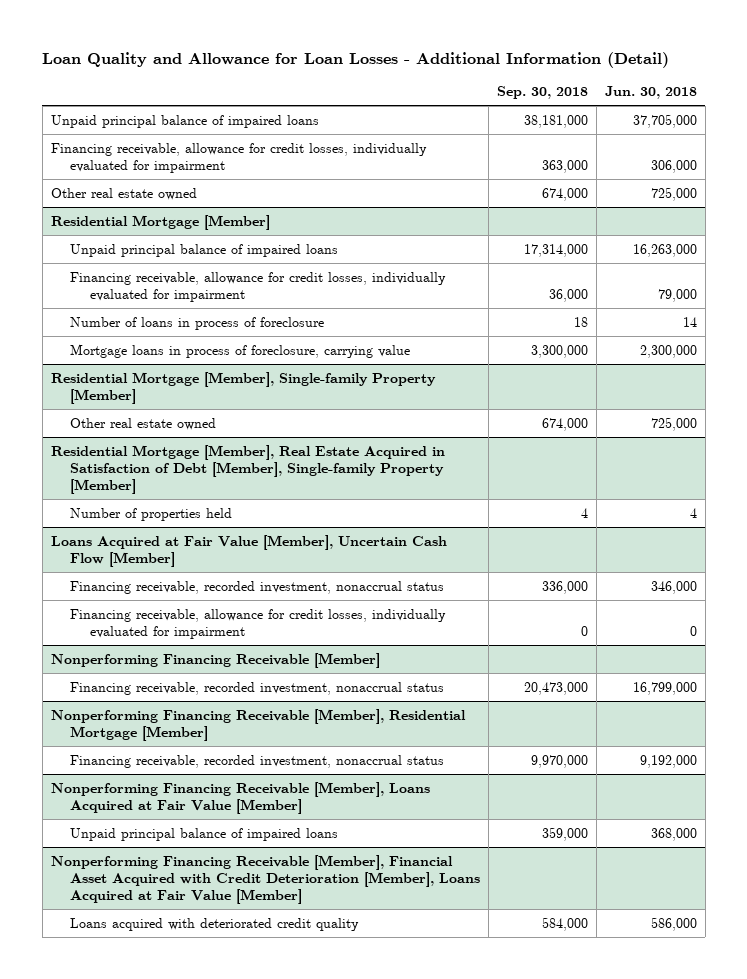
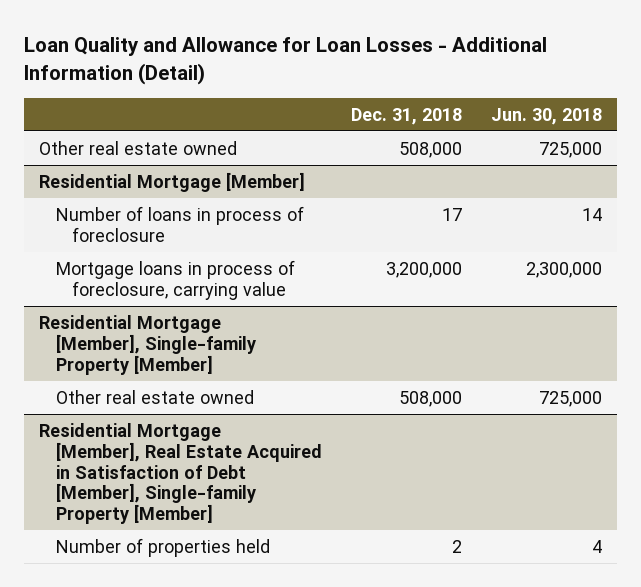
- | Sep. 30, 2018 | Jun. 30, 2018
+ | Dec. 31, 2018 | Jun. 30, 2018
- Unpaid principal balance of impaired loans | 38,181,000 | 37,705,000
- Financing receivable, allowance for credit losses, individually evaluated for impairment | 363,000 | 306,000
@ Residential Mortgage [Member]
- Unpaid principal balance of impaired loans | 17,314,000 | 16,263,000
- Financing receivable, allowance for credit losses, individually evaluated for impairment | 36,000 | 79,000
- Loans Acquired at Fair Value [Member], Uncertain Cash Flow [Member]
- Financing receivable, recorded investment, nonaccrual status | 336,000 | 346,000
- Financing receivable, allowance for credit losses, individually evaluated for impairment | 0 | 0
- Nonperforming Financing Receivable [Member]
- Financing receivable, recorded investment, nonaccrual status | 20,473,000 | 16,799,000
- Nonperforming Financing Receivable [Member], Residential Mortgage [Member]
- Financing receivable, recorded investment, nonaccrual status | 9,970,000 | 9,192,000
- Nonperforming Financing Receivable [Member], Loans Acquired at Fair Value [Member]
- Unpaid principal balance of impaired loans | 359,000 | 368,000
- Nonperforming Financing Receivable [Member], Financial Asset Acquired with Credit Deterioration [Member], Loans Acquired at Fair Value [Member]
- Loans acquired with deteriorated credit quality | 584,000 | 586,000

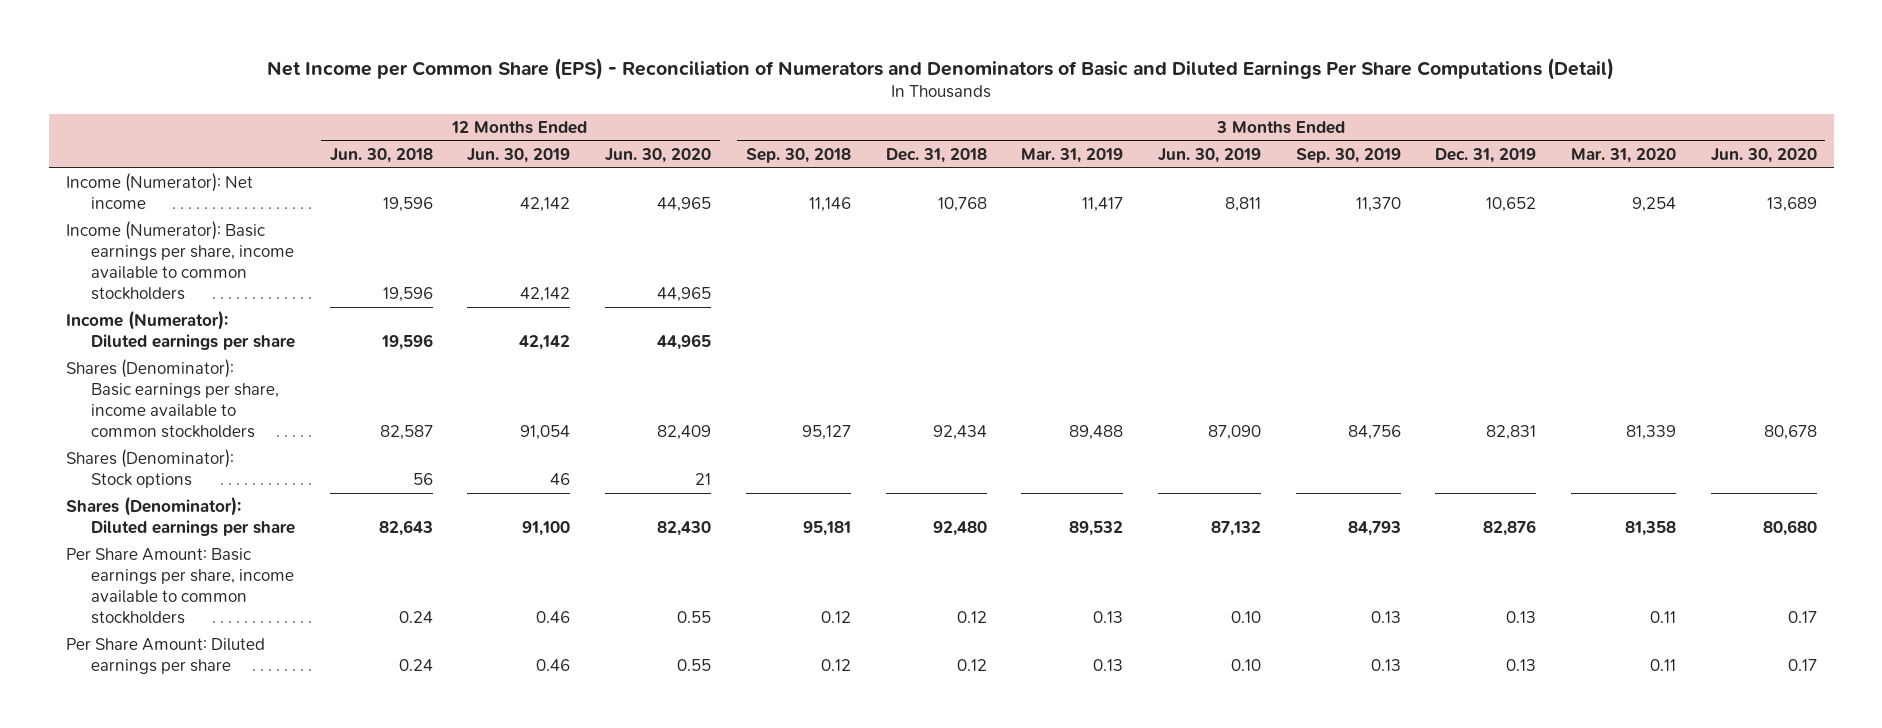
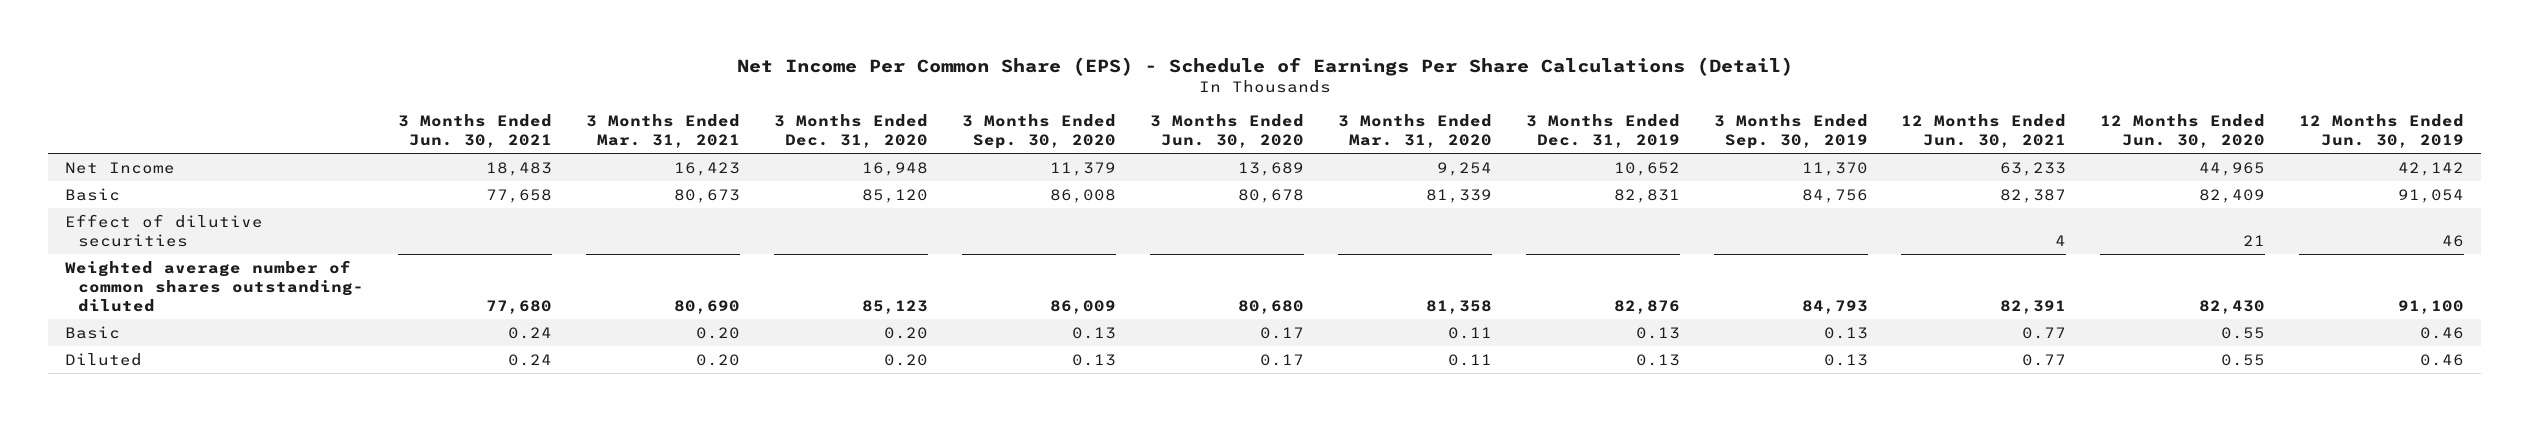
- Net Income per Common Share (EPS) - Reconciliation of Numerators and Denominators of Basic and Diluted Earnings Per Share Computations (Detail)
+ Net Income Per Common Share (EPS) - Schedule of Earnings Per Share Calculations (Detail)
- | 12 Months Ended Jun. 30, 2018 | 12 Months Ended Jun. 30, 2019 | 12 Months Ended Jun. 30, 2020 | 3 Months Ended Sep. 30, 2018 | 3 Months Ended Dec. 31, 2018 | 3 Months Ended Mar. 31, 2019 | 3 Months Ended Jun. 30, 2019 | 3 Months Ended Sep. 30, 2019 | 3 Months Ended Dec. 31, 2019 | 3 Months Ended Mar. 31, 2020 | 3 Months Ended Jun. 30, 2020
+ | 3 Months Ended Jun. 30, 2021 | 3 Months Ended Mar. 31, 2021 | 3 Months Ended Dec. 31, 2020 | 3 Months Ended Sep. 30, 2020 | 3 Months Ended Jun. 30, 2020 | 3 Months Ended Mar. 31, 2020 | 3 Months Ended Dec. 31, 2019 | 3 Months Ended Sep. 30, 2019 | 12 Months Ended Jun. 30, 2021 | 12 Months Ended Jun. 30, 2020 | 12 Months Ended Jun. 30, 2019
- Income (Numerator): Net income | 19,596 | 42,142 | 44,965 | 11,146 | 10,768 | 11,417 | 8,811 | 11,370 | 10,652 | 9,254 | 13,689
- Income (Numerator): Basic earnings per share, income available to common stockholders | 19,596 | 42,142 | 44,965 | | | | | | | |
- Income (Numerator): Diluted earnings per share | 19,596 | 42,142 | 44,965 | | | | | | | |
- Shares (Denominator): Basic earnings per share, income available to common stockholders | 82,587 | 91,054 | 82,409 | 95,127 | 92,434 | 89,488 | 87,090 | 84,756 | 82,831 | 81,339 | 80,678
- Shares (Denominator): Stock options | 56 | 46 | 21 | | | | | | | |
- Shares (Denominator): Diluted earnings per share | 82,643 | 91,100 | 82,430 | 95,181 | 92,480 | 89,532 | 87,132 | 84,793 | 82,876 | 81,358 | 80,680
- Per Share Amount: Basic earnings per share, income available to common stockholders | 0.24 | 0.46 | 0.55 | 0.12 | 0.12 | 0.13 | 0.10 | 0.13 | 0.13 | 0.11 | 0.17
- Per Share Amount: Diluted earnings per share | 0.24 | 0.46 | 0.55 | 0.12 | 0.12 | 0.13 | 0.10 | 0.13 | 0.13 | 0.11 | 0.17
+ Net Income | 18,483 | 16,423 | 16,948 | 11,379 | 13,689 | 9,254 | 10,652 | 11,370 | 63,233 | 44,965 | 42,142
+ Basic | 77,658 | 80,673 | 85,120 | 86,008 | 80,678 | 81,339 | 82,831 | 84,756 | 82,387 | 82,409 | 91,054
+ Effect of dilutive securities | | | | | | | | | 4 | 21 | 46
+ Weighted average number of common shares outstanding- diluted | 77,680 | 80,690 | 85,123 | 86,009 | 80,680 | 81,358 | 82,876 | 84,793 | 82,391 | 82,430 | 91,100
+ Basic | 0.24 | 0.20 | 0.20 | 0.13 | 0.17 | 0.11 | 0.13 | 0.13 | 0.77 | 0.55 | 0.46
+ Diluted | 0.24 | 0.20 | 0.20 | 0.13 | 0.17 | 0.11 | 0.13 | 0.13 | 0.77 | 0.55 | 0.46

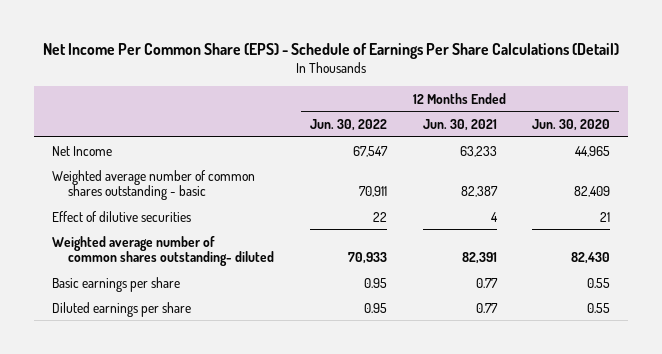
- | 3 Months Ended Jun. 30, 2021 | 3 Months Ended Mar. 31, 2021 | 3 Months Ended Dec. 31, 2020 | 3 Months Ended Sep. 30, 2020 | 3 Months Ended Jun. 30, 2020 | 3 Months Ended Mar. 31, 2020 | 3 Months Ended Dec. 31, 2019 | 3 Months Ended Sep. 30, 2019 | 12 Months Ended Jun. 30, 2021 | 12 Months Ended Jun. 30, 2020 | 12 Months Ended Jun. 30, 2019
+ | 12 Months Ended Jun. 30, 2022 | 12 Months Ended Jun. 30, 2021 | 12 Months Ended Jun. 30, 2020
- Basic | 77,658 | 80,673 | 85,120 | 86,008 | 80,678 | 81,339 | 82,831 | 84,756 | 82,387 | 82,409 | 91,054
+ Weighted average number of common shares outstanding - basic | 70,911 | 82,387 | 82,409
- Basic | 0.24 | 0.20 | 0.20 | 0.13 | 0.17 | 0.11 | 0.13 | 0.13 | 0.77 | 0.55 | 0.46
- Diluted | 0.24 | 0.20 | 0.20 | 0.13 | 0.17 | 0.11 | 0.13 | 0.13 | 0.77 | 0.55 | 0.46
+ Basic earnings per share | 0.95 | 0.77 | 0.55
+ Diluted earnings per share | 0.95 | 0.77 | 0.55

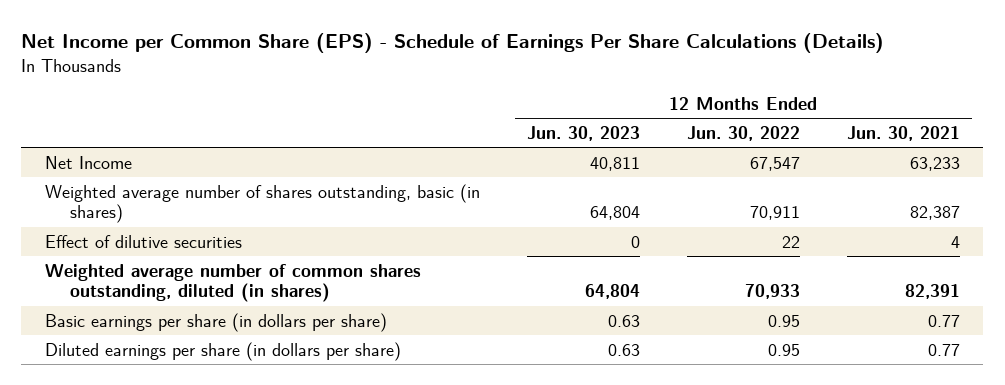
- Net Income Per Common Share (EPS) - Schedule of Earnings Per Share Calculations (Detail)
+ Net Income per Common Share (EPS) - Schedule of Earnings Per Share Calculations (Details)
- | 12 Months Ended Jun. 30, 2022 | 12 Months Ended Jun. 30, 2021 | 12 Months Ended Jun. 30, 2020
+ | 12 Months Ended Jun. 30, 2023 | 12 Months Ended Jun. 30, 2022 | 12 Months Ended Jun. 30, 2021
- Weighted average number of common shares outstanding - basic | 70,911 | 82,387 | 82,409
+ Weighted average number of shares outstanding, basic (in shares) | 64,804 | 70,911 | 82,387
- Weighted average number of common shares outstanding- diluted | 70,933 | 82,391 | 82,430
- Basic earnings per share | 0.95 | 0.77 | 0.55
- Diluted earnings per share | 0.95 | 0.77 | 0.55
+ Weighted average number of common shares outstanding, diluted (in shares) | 64,804 | 70,933 | 82,391
+ Basic earnings per share (in dollars per share) | 0.63 | 0.95 | 0.77
+ Diluted earnings per share (in dollars per share) | 0.63 | 0.95 | 0.77

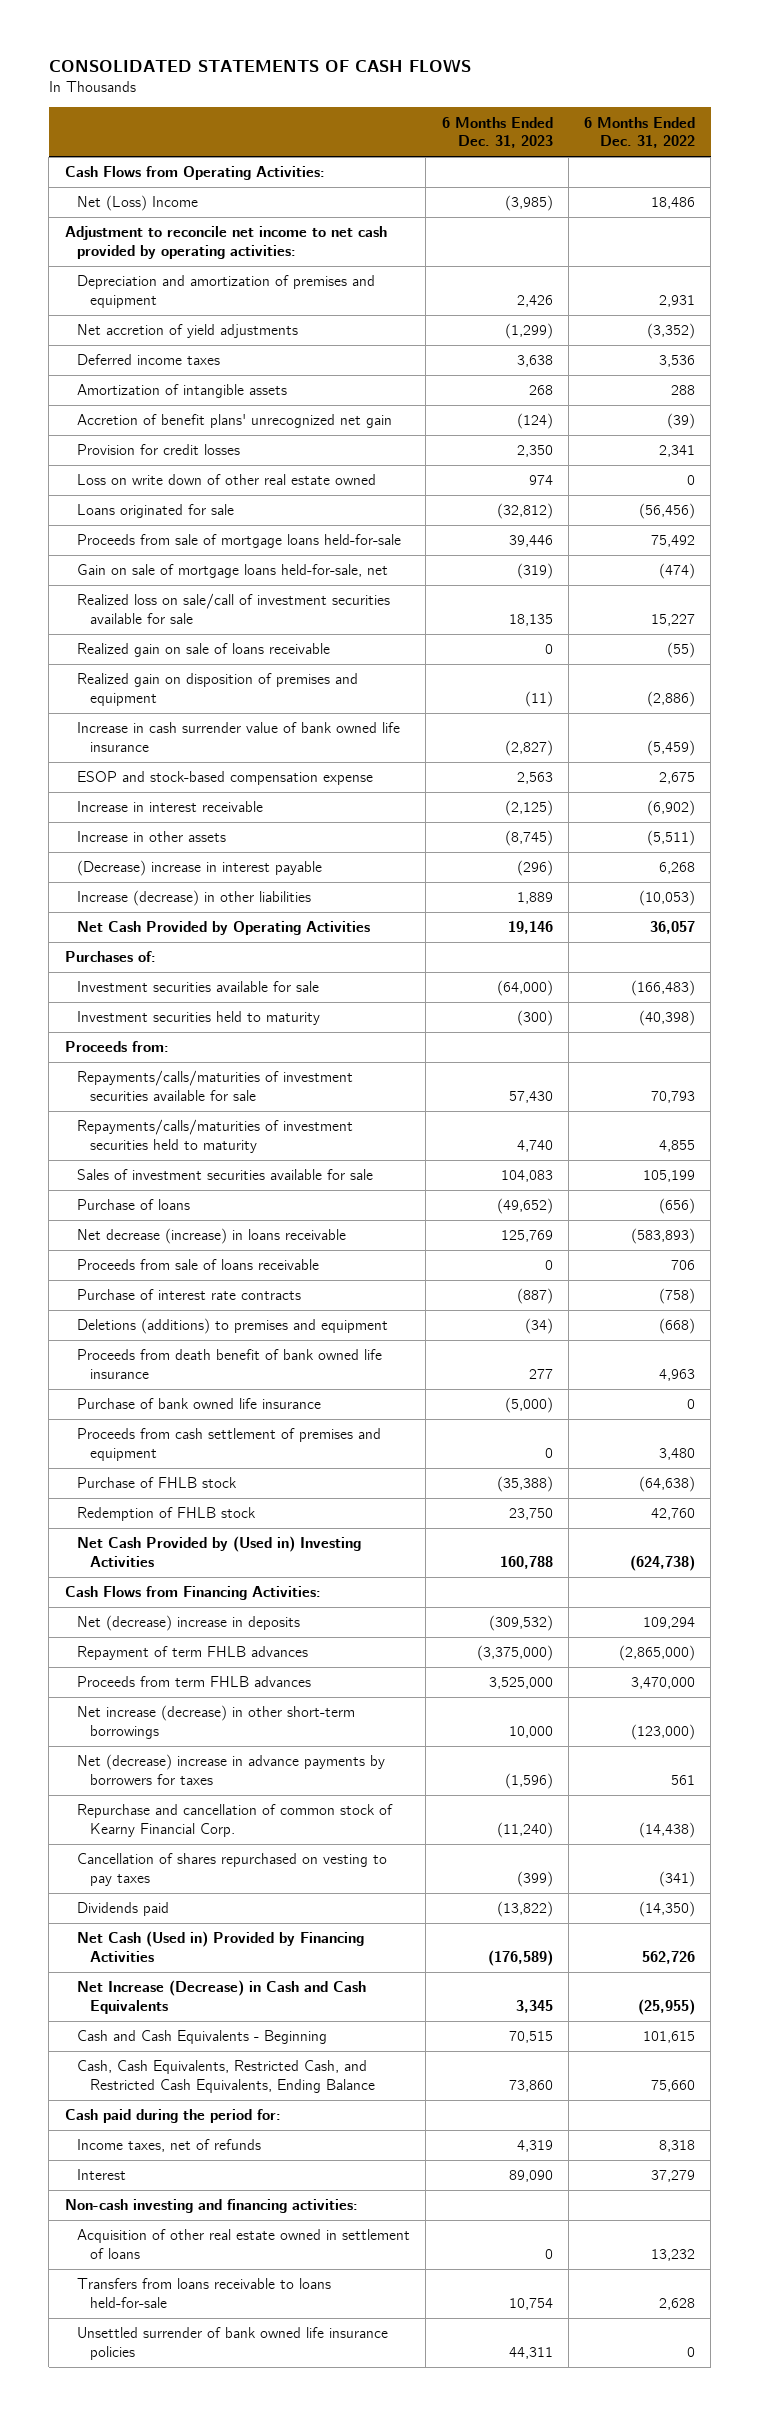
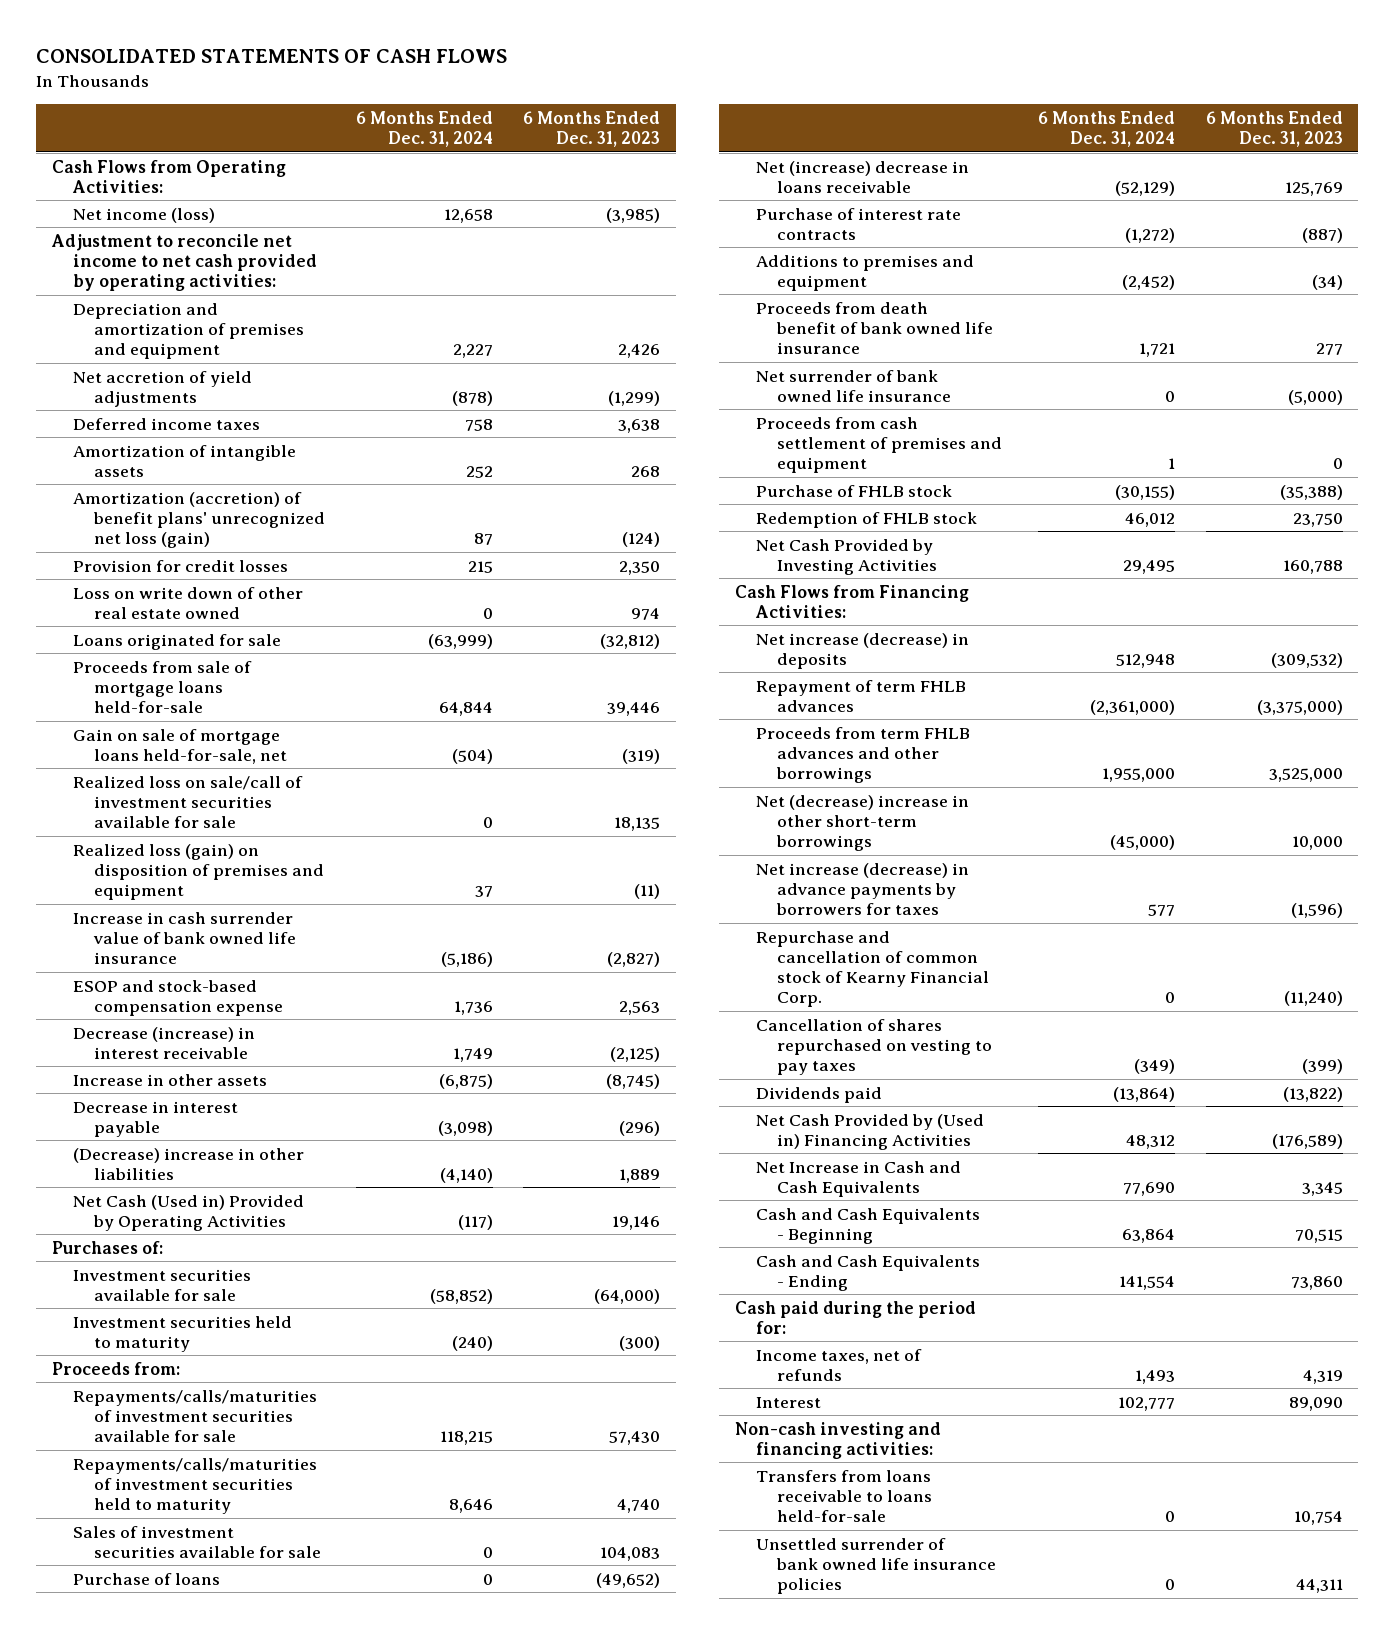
- | 6 Months Ended Dec. 31, 2023 | 6 Months Ended Dec. 31, 2022
+ | 6 Months Ended Dec. 31, 2024 | 6 Months Ended Dec. 31, 2023
- Net (Loss) Income | (3,985) | 18,486
+ Net income (loss) | 12,658 | (3,985)
- Accretion of benefit plans' unrecognized net gain | (124) | (39)
+ Amortization (accretion) of benefit plans' unrecognized net loss (gain) | 87 | (124)
- Realized gain on sale of loans receivable | 0 | (55)
- Realized gain on disposition of premises and equipment | (11) | (2,886)
+ Realized loss (gain) on disposition of premises and equipment | 37 | (11)
- Increase in interest receivable | (2,125) | (6,902)
+ Decrease (increase) in interest receivable | 1,749 | (2,125)
- (Decrease) increase in interest payable | (296) | 6,268
- Increase (decrease) in other liabilities | 1,889 | (10,053)
- Net Cash Provided by Operating Activities | 19,146 | 36,057
+ Decrease in interest payable | (3,098) | (296)
+ (Decrease) increase in other liabilities | (4,140) | 1,889
+ Net Cash (Used in) Provided by Operating Activities | (117) | 19,146
- Net decrease (increase) in loans receivable | 125,769 | (583,893)
- Proceeds from sale of loans receivable | 0 | 706
+ Net (increase) decrease in loans receivable | (52,129) | 125,769
- Deletions (additions) to premises and equipment | (34) | (668)
+ Additions to premises and equipment | (2,452) | (34)
- Purchase of bank owned life insurance | (5,000) | 0
+ Net surrender of bank owned life insurance | 0 | (5,000)
- Net Cash Provided by (Used in) Investing Activities | 160,788 | (624,738)
+ Net Cash Provided by Investing Activities | 29,495 | 160,788
- Net (decrease) increase in deposits | (309,532) | 109,294
+ Net increase (decrease) in deposits | 512,948 | (309,532)
- Proceeds from term FHLB advances | 3,525,000 | 3,470,000
- Net increase (decrease) in other short-term borrowings | 10,000 | (123,000)
- Net (decrease) increase in advance payments by borrowers for taxes | (1,596) | 561
+ Proceeds from term FHLB advances and other borrowings | 1,955,000 | 3,525,000
+ Net (decrease) increase in other short-term borrowings | (45,000) | 10,000
+ Net increase (decrease) in advance payments by borrowers for taxes | 577 | (1,596)
- Net Cash (Used in) Provided by Financing Activities | (176,589) | 562,726
- Net Increase (Decrease) in Cash and Cash Equivalents | 3,345 | (25,955)
+ Net Cash Provided by (Used in) Financing Activities | 48,312 | (176,589)
+ Net Increase in Cash and Cash Equivalents | 77,690 | 3,345
- Cash, Cash Equivalents, Restricted Cash, and Restricted Cash Equivalents, Ending Balance | 73,860 | 75,660
+ Cash and Cash Equivalents - Ending | 141,554 | 73,860
- Acquisition of other real estate owned in settlement of loans | 0 | 13,232

